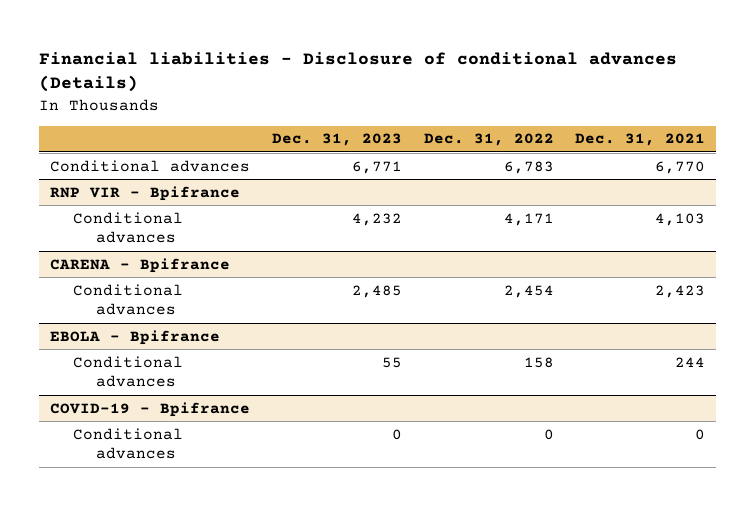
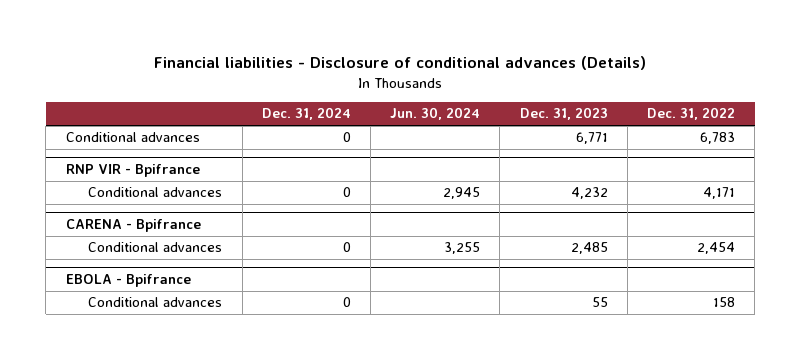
- | Dec. 31, 2023 | Dec. 31, 2022 | Dec. 31, 2021
+ | Dec. 31, 2024 | Jun. 30, 2024 | Dec. 31, 2023 | Dec. 31, 2022
- COVID-19 - Bpifrance
- Conditional advances | 0 | 0 | 0

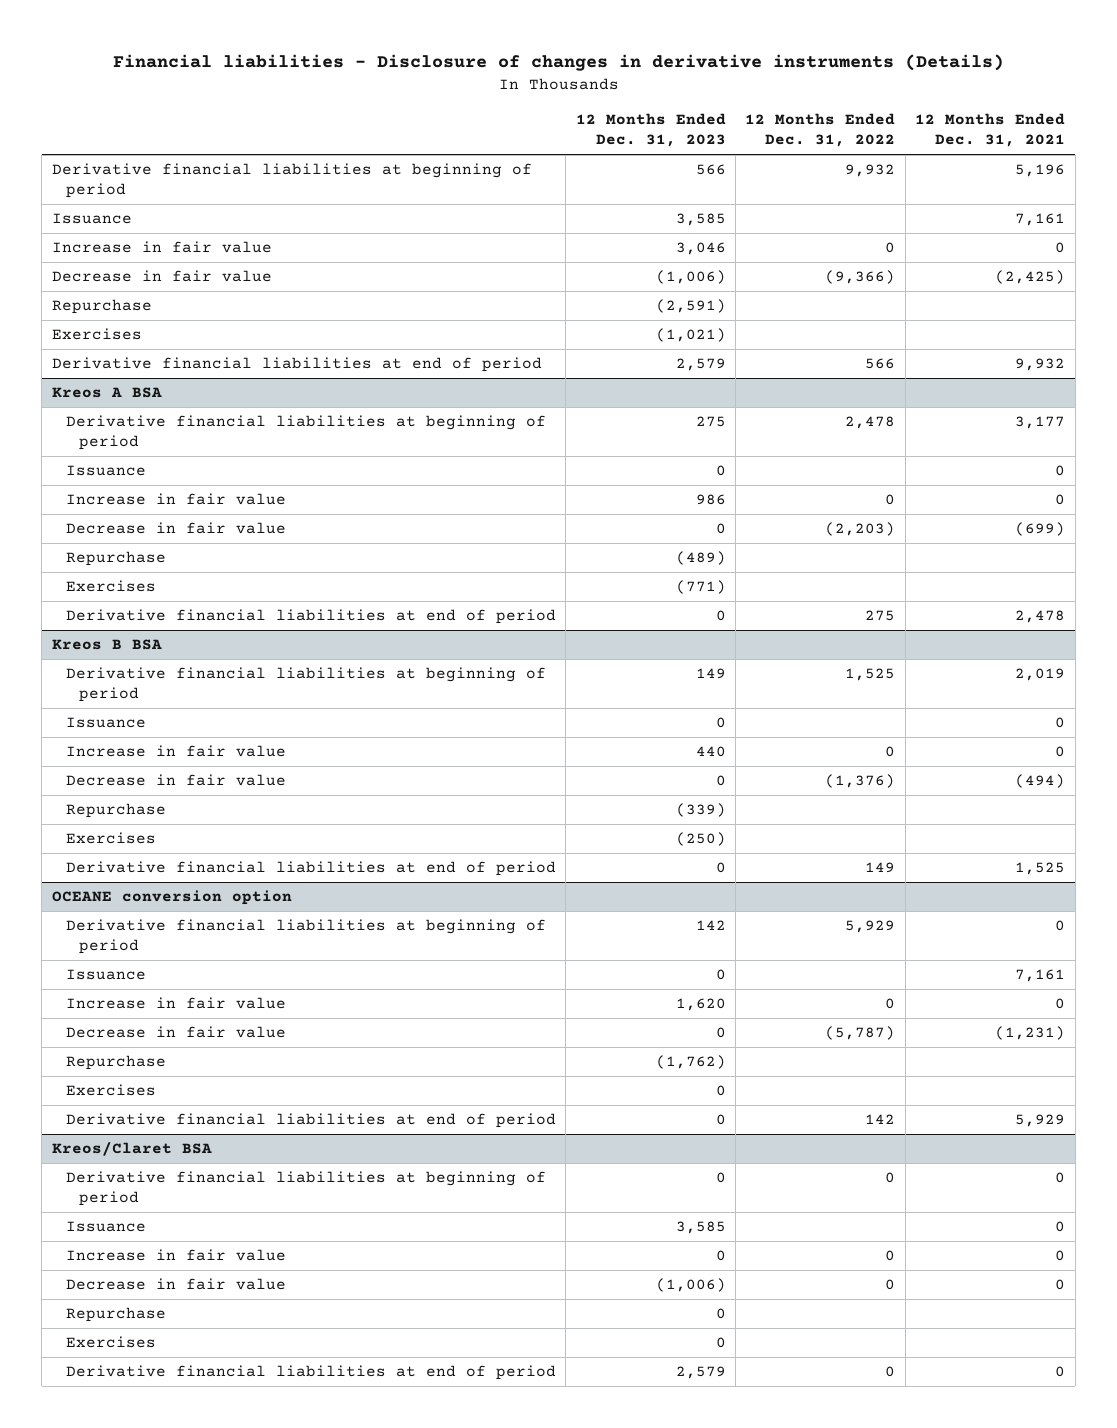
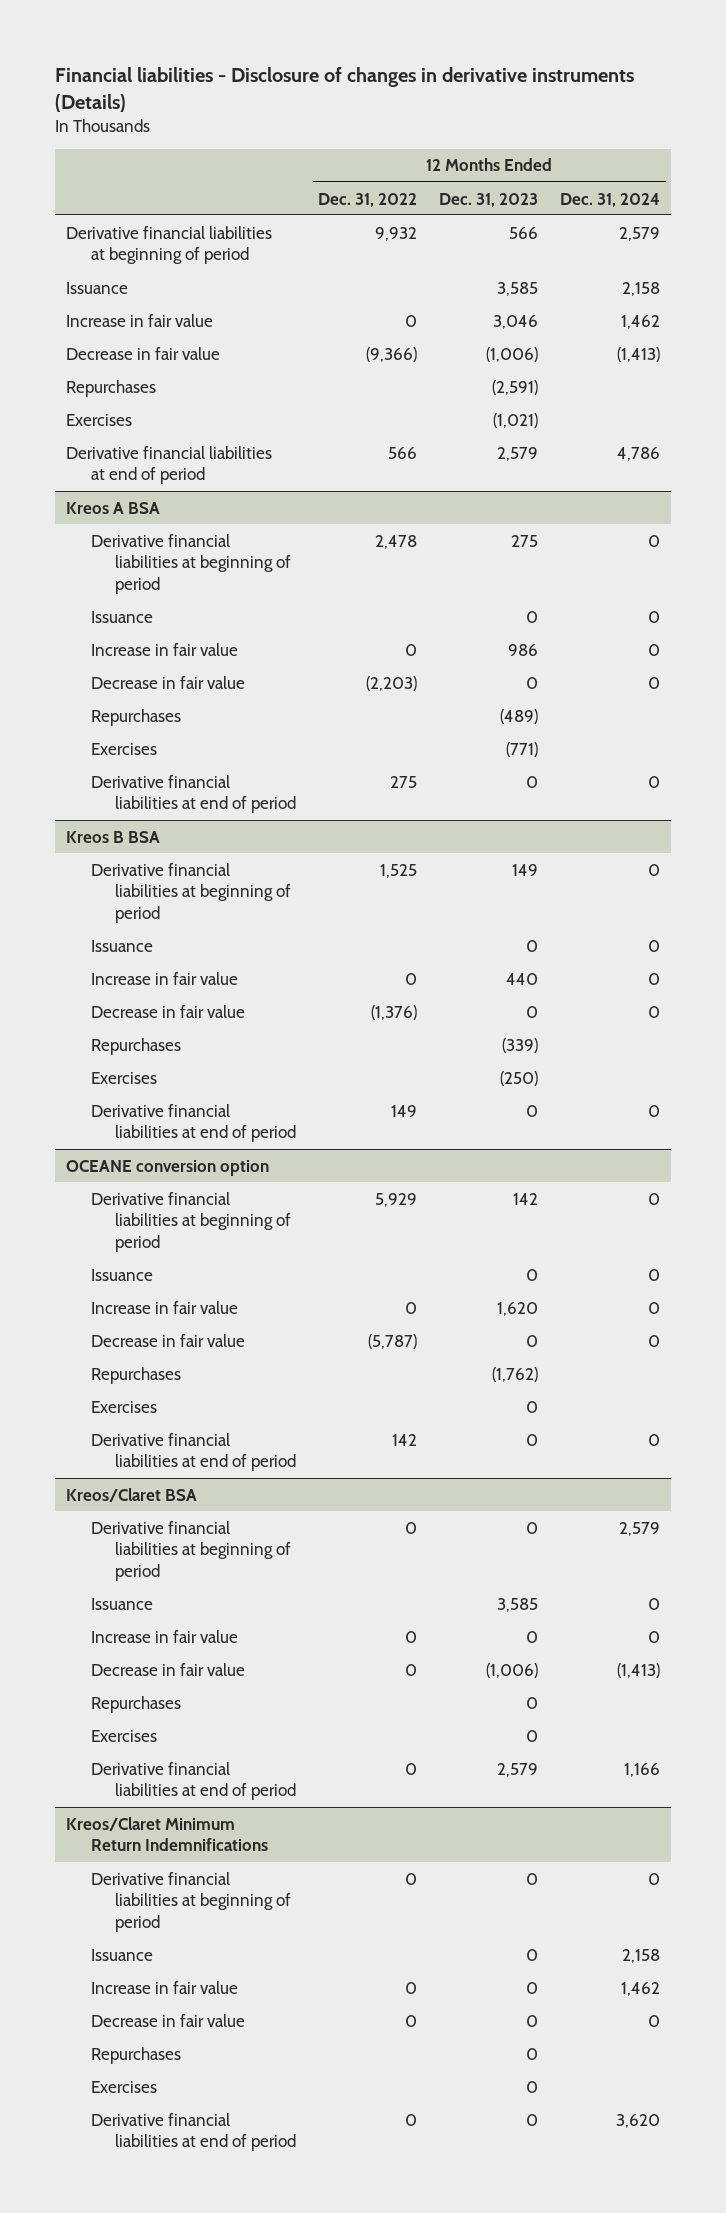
- | 12 Months Ended Dec. 31, 2023 | 12 Months Ended Dec. 31, 2022 | 12 Months Ended Dec. 31, 2021
+ | 12 Months Ended Dec. 31, 2022 | 12 Months Ended Dec. 31, 2023 | 12 Months Ended Dec. 31, 2024
- Repurchase | (2,591) | |
+ Repurchases | | (2,591) |
@ Kreos A BSA
- Repurchase | (489) | |
+ Repurchases | | (489) |
@ Kreos B BSA
- Repurchase | (339) | |
+ Repurchases | | (339) |
@ OCEANE conversion option
- Repurchase | (1,762) | |
+ Repurchases | | (1,762) |
@ Kreos/Claret BSA
- Repurchase | 0 | |
+ Repurchases | | 0 |
+ Kreos/Claret Minimum Return Indemnifications
+ Derivative financial liabilities at beginning of period | 0 | 0 | 0
+ Issuance | | 0 | 2,158
+ Increase in fair value | 0 | 0 | 1,462
+ Decrease in fair value | 0 | 0 | 0
+ Repurchases | | 0 |
+ Exercises | | 0 |
+ Derivative financial liabilities at end of period | 0 | 0 | 3,620

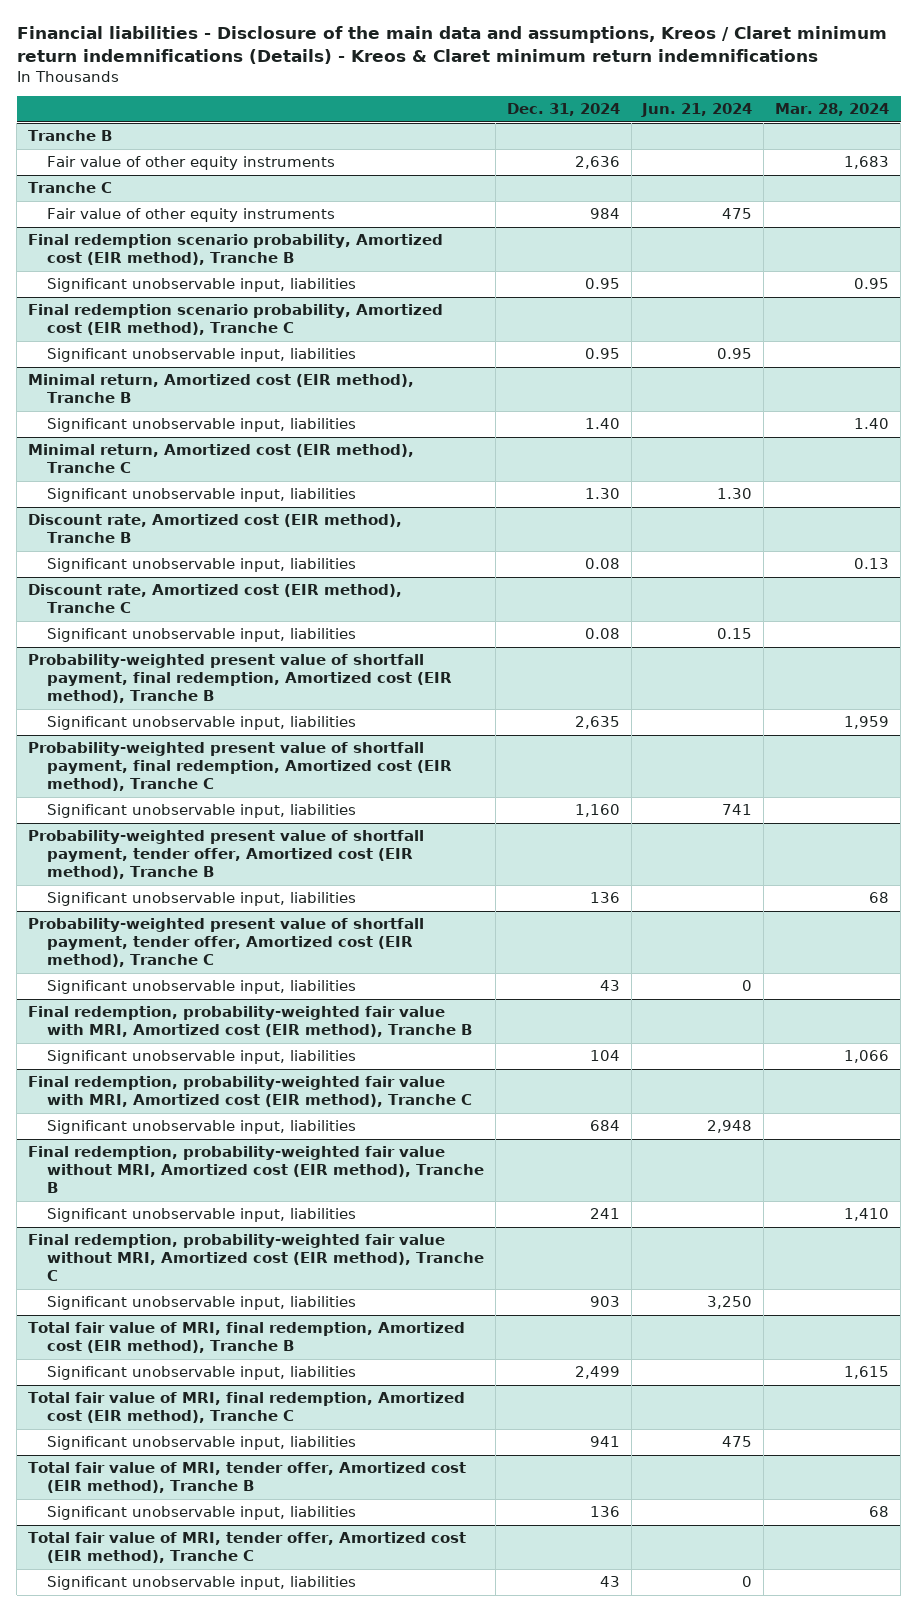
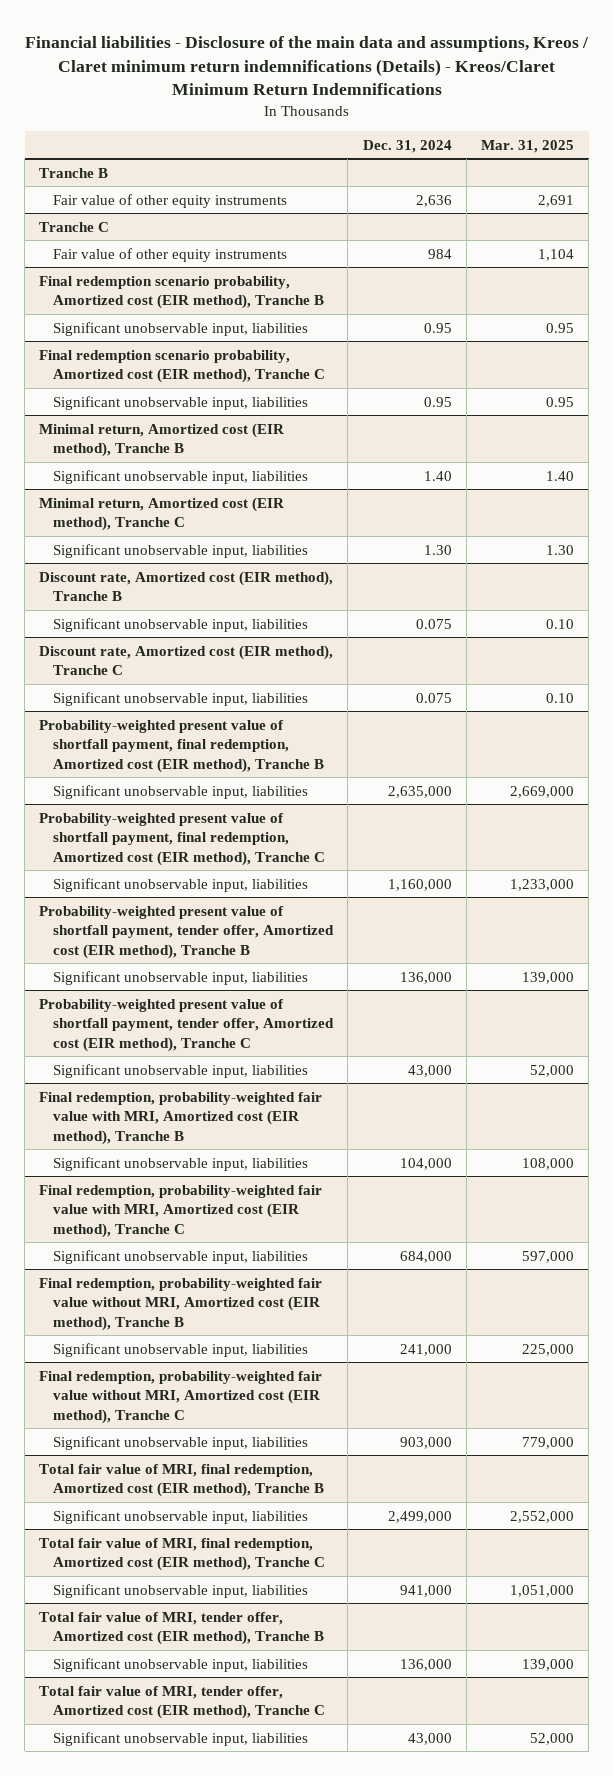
- Financial liabilities - Disclosure of the main data and assumptions, Kreos / Claret minimum return indemnifications (Details) - Kreos & Claret minimum return indemnifications
+ Financial liabilities - Disclosure of the main data and assumptions, Kreos / Claret minimum return indemnifications (Details) - Kreos/Claret Minimum Return Indemnifications
- | Dec. 31, 2024 | Jun. 21, 2024 | Mar. 28, 2024
+ | Dec. 31, 2024 | Mar. 31, 2025
@ Discount rate, Amortized cost (EIR method), Tranche B
- Significant unobservable input, liabilities | 0.08 | | 0.13
+ Significant unobservable input, liabilities | 0.075 | 0.10
@ Discount rate, Amortized cost (EIR method), Tranche C
- Significant unobservable input, liabilities | 0.08 | 0.15 |
+ Significant unobservable input, liabilities | 0.075 | 0.10
@ Probability-weighted present value of shortfall payment, final redemption, Amortized cost (EIR method), Tranche B
- Significant unobservable input, liabilities | 2,635 | | 1,959
+ Significant unobservable input, liabilities | 2,635,000 | 2,669,000
@ Probability-weighted present value of shortfall payment, final redemption, Amortized cost (EIR method), Tranche C
- Significant unobservable input, liabilities | 1,160 | 741 |
+ Significant unobservable input, liabilities | 1,160,000 | 1,233,000
@ Probability-weighted present value of shortfall payment, tender offer, Amortized cost (EIR method), Tranche B
- Significant unobservable input, liabilities | 136 | | 68
+ Significant unobservable input, liabilities | 136,000 | 139,000
@ Probability-weighted present value of shortfall payment, tender offer, Amortized cost (EIR method), Tranche C
- Significant unobservable input, liabilities | 43 | 0 |
+ Significant unobservable input, liabilities | 43,000 | 52,000
@ Final redemption, probability-weighted fair value with MRI, Amortized cost (EIR method), Tranche B
- Significant unobservable input, liabilities | 104 | | 1,066
+ Significant unobservable input, liabilities | 104,000 | 108,000
@ Final redemption, probability-weighted fair value with MRI, Amortized cost (EIR method), Tranche C
- Significant unobservable input, liabilities | 684 | 2,948 |
+ Significant unobservable input, liabilities | 684,000 | 597,000
@ Final redemption, probability-weighted fair value without MRI, Amortized cost (EIR method), Tranche B
- Significant unobservable input, liabilities | 241 | | 1,410
+ Significant unobservable input, liabilities | 241,000 | 225,000
@ Final redemption, probability-weighted fair value without MRI, Amortized cost (EIR method), Tranche C
- Significant unobservable input, liabilities | 903 | 3,250 |
+ Significant unobservable input, liabilities | 903,000 | 779,000
@ Total fair value of MRI, final redemption, Amortized cost (EIR method), Tranche B
- Significant unobservable input, liabilities | 2,499 | | 1,615
+ Significant unobservable input, liabilities | 2,499,000 | 2,552,000
@ Total fair value of MRI, final redemption, Amortized cost (EIR method), Tranche C
- Significant unobservable input, liabilities | 941 | 475 |
+ Significant unobservable input, liabilities | 941,000 | 1,051,000
@ Total fair value of MRI, tender offer, Amortized cost (EIR method), Tranche B
- Significant unobservable input, liabilities | 136 | | 68
+ Significant unobservable input, liabilities | 136,000 | 139,000
@ Total fair value of MRI, tender offer, Amortized cost (EIR method), Tranche C
- Significant unobservable input, liabilities | 43 | 0 |
+ Significant unobservable input, liabilities | 43,000 | 52,000

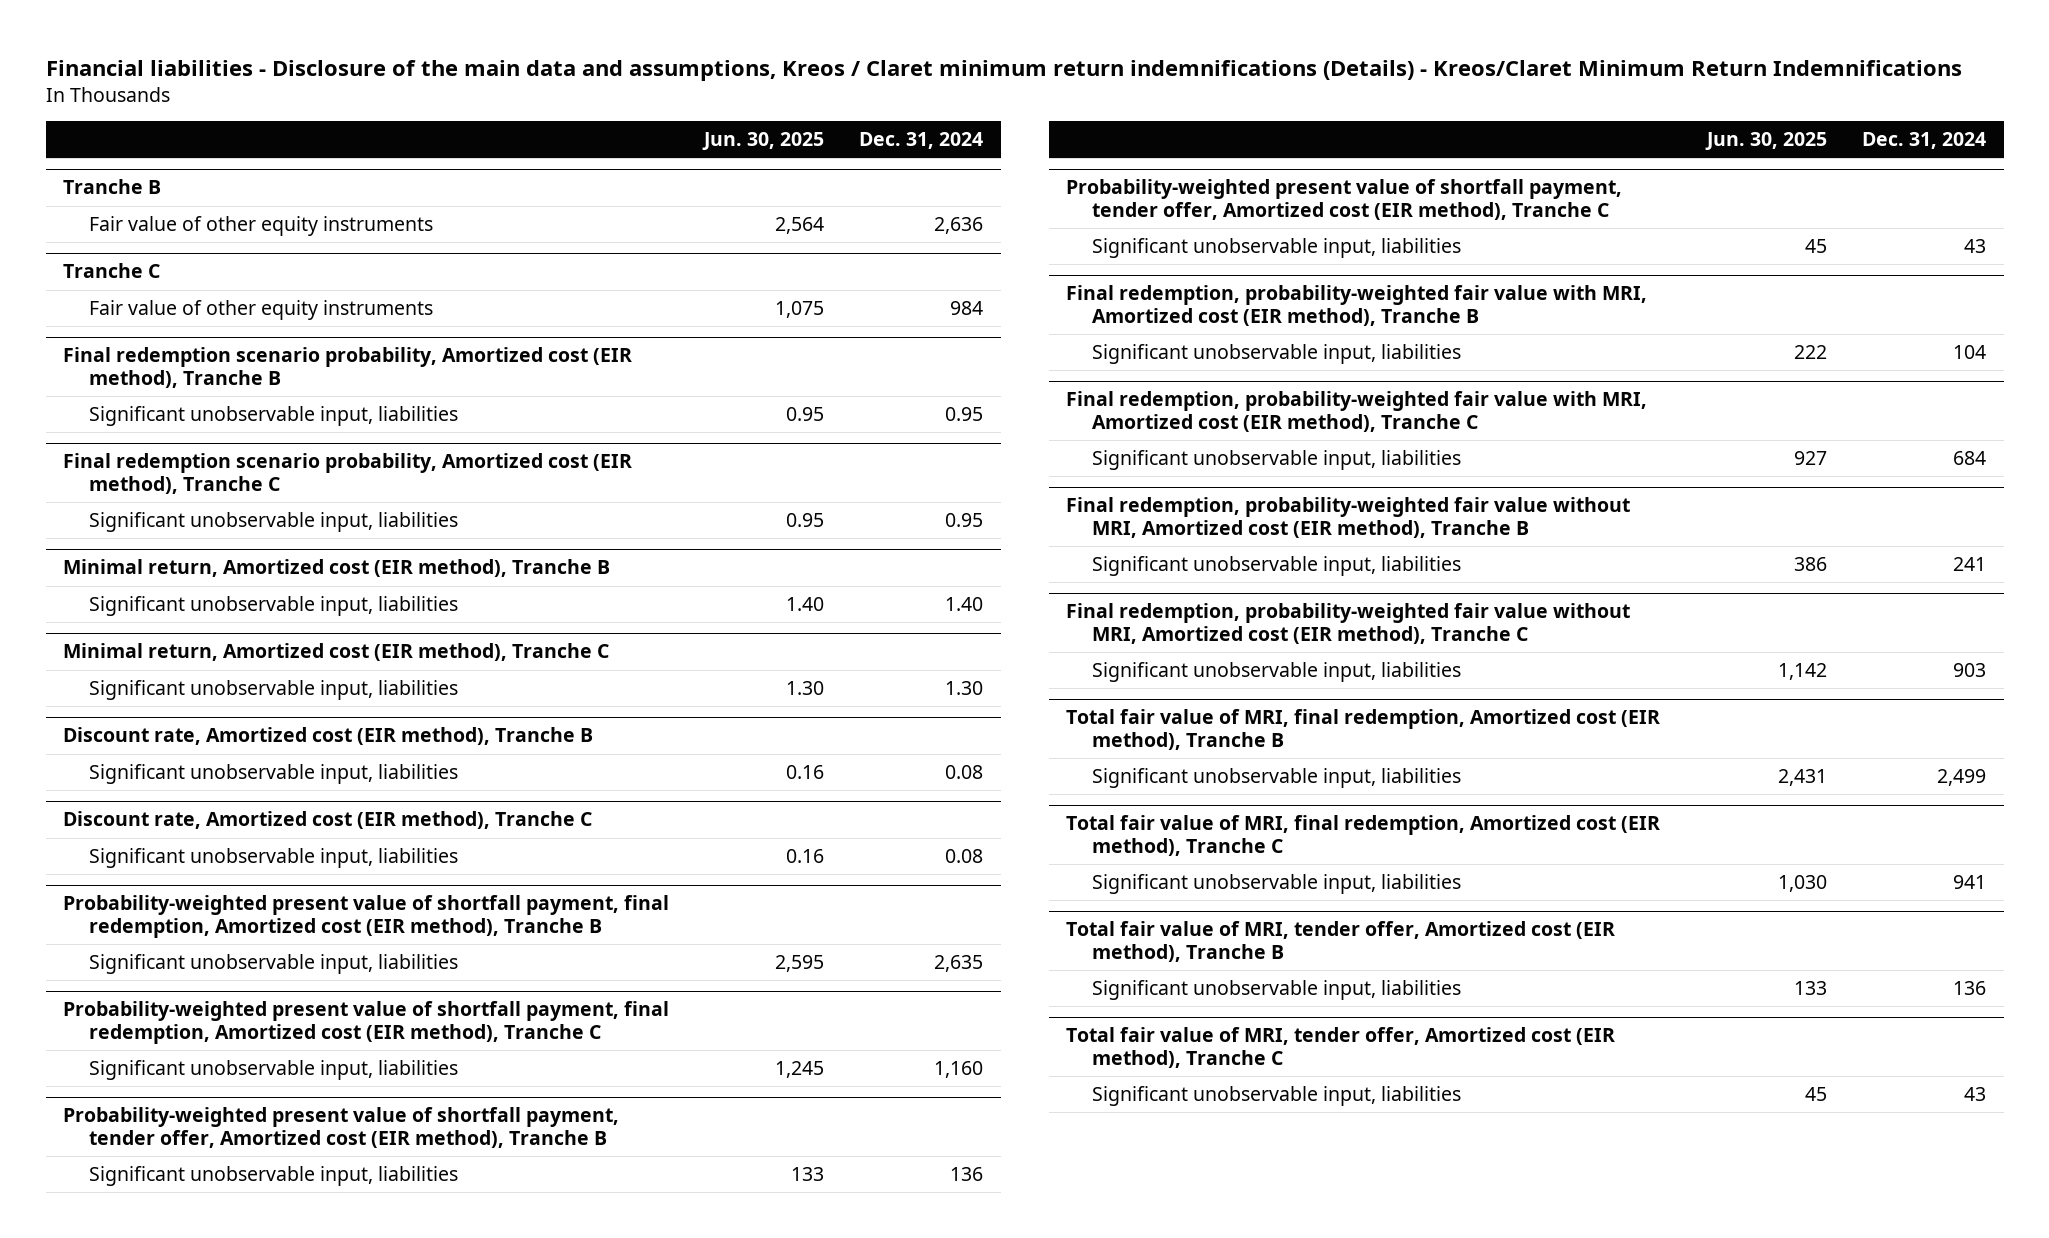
- | Dec. 31, 2024 | Mar. 31, 2025
+ | Jun. 30, 2025 | Dec. 31, 2024
@ Discount rate, Amortized cost (EIR method), Tranche B
- Significant unobservable input, liabilities | 0.075 | 0.10
+ Significant unobservable input, liabilities | 0.16 | 0.08
@ Discount rate, Amortized cost (EIR method), Tranche C
- Significant unobservable input, liabilities | 0.075 | 0.10
+ Significant unobservable input, liabilities | 0.16 | 0.08
@ Probability-weighted present value of shortfall payment, final redemption, Amortized cost (EIR method), Tranche B
- Significant unobservable input, liabilities | 2,635,000 | 2,669,000
+ Significant unobservable input, liabilities | 2,595 | 2,635
@ Probability-weighted present value of shortfall payment, final redemption, Amortized cost (EIR method), Tranche C
- Significant unobservable input, liabilities | 1,160,000 | 1,233,000
+ Significant unobservable input, liabilities | 1,245 | 1,160
@ Probability-weighted present value of shortfall payment, tender offer, Amortized cost (EIR method), Tranche B
- Significant unobservable input, liabilities | 136,000 | 139,000
+ Significant unobservable input, liabilities | 133 | 136
@ Probability-weighted present value of shortfall payment, tender offer, Amortized cost (EIR method), Tranche C
- Significant unobservable input, liabilities | 43,000 | 52,000
+ Significant unobservable input, liabilities | 45 | 43
@ Final redemption, probability-weighted fair value with MRI, Amortized cost (EIR method), Tranche B
- Significant unobservable input, liabilities | 104,000 | 108,000
+ Significant unobservable input, liabilities | 222 | 104
@ Final redemption, probability-weighted fair value with MRI, Amortized cost (EIR method), Tranche C
- Significant unobservable input, liabilities | 684,000 | 597,000
+ Significant unobservable input, liabilities | 927 | 684
@ Final redemption, probability-weighted fair value without MRI, Amortized cost (EIR method), Tranche B
- Significant unobservable input, liabilities | 241,000 | 225,000
+ Significant unobservable input, liabilities | 386 | 241
@ Final redemption, probability-weighted fair value without MRI, Amortized cost (EIR method), Tranche C
- Significant unobservable input, liabilities | 903,000 | 779,000
+ Significant unobservable input, liabilities | 1,142 | 903
@ Total fair value of MRI, final redemption, Amortized cost (EIR method), Tranche B
- Significant unobservable input, liabilities | 2,499,000 | 2,552,000
+ Significant unobservable input, liabilities | 2,431 | 2,499
@ Total fair value of MRI, final redemption, Amortized cost (EIR method), Tranche C
- Significant unobservable input, liabilities | 941,000 | 1,051,000
+ Significant unobservable input, liabilities | 1,030 | 941
@ Total fair value of MRI, tender offer, Amortized cost (EIR method), Tranche B
- Significant unobservable input, liabilities | 136,000 | 139,000
+ Significant unobservable input, liabilities | 133 | 136
@ Total fair value of MRI, tender offer, Amortized cost (EIR method), Tranche C
- Significant unobservable input, liabilities | 43,000 | 52,000
+ Significant unobservable input, liabilities | 45 | 43

